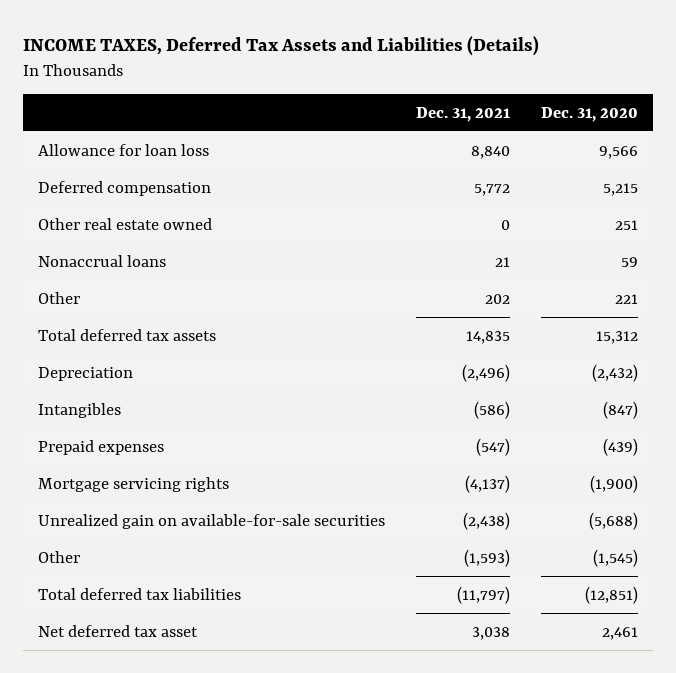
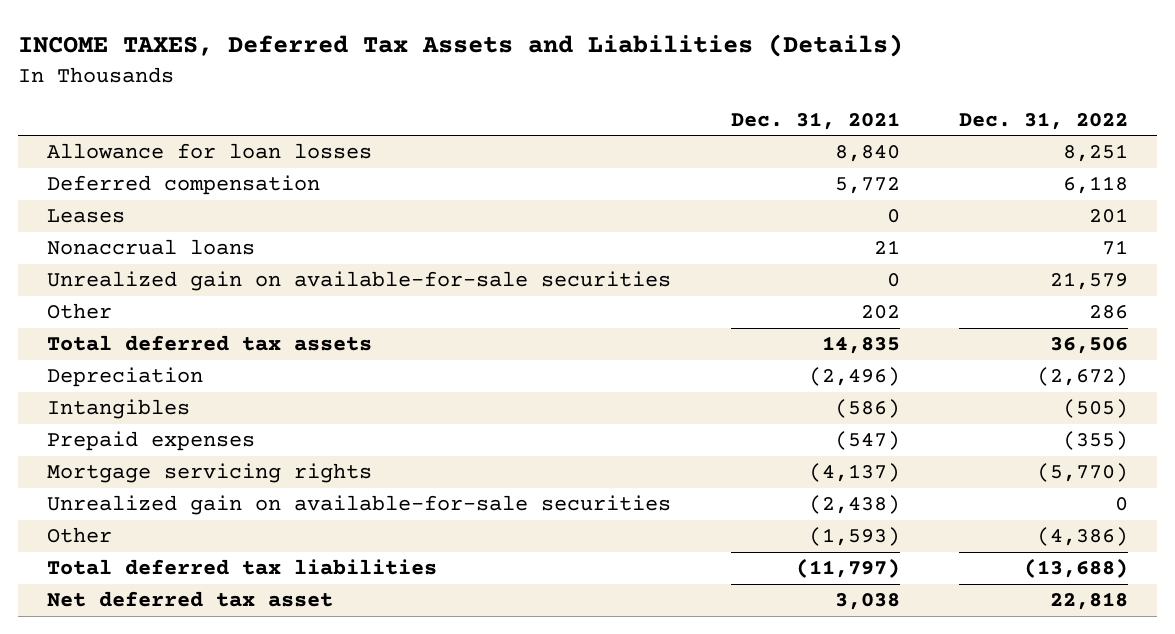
- | Dec. 31, 2021 | Dec. 31, 2020
+ | Dec. 31, 2021 | Dec. 31, 2022
- Allowance for loan loss | 8,840 | 9,566
+ Allowance for loan losses | 8,840 | 8,251
- Other real estate owned | 0 | 251
+ Leases | 0 | 201
+ Unrealized gain on available-for-sale securities | 0 | 21,579

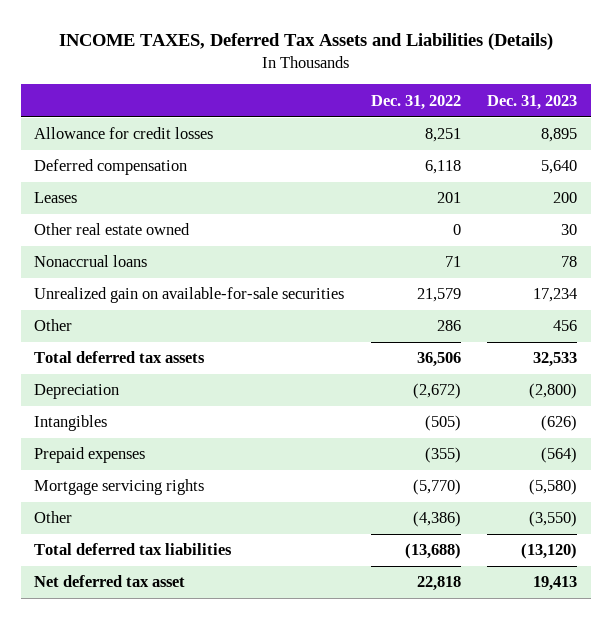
- | Dec. 31, 2021 | Dec. 31, 2022
+ | Dec. 31, 2022 | Dec. 31, 2023
- Allowance for loan losses | 8,840 | 8,251
+ Allowance for credit losses | 8,251 | 8,895
+ Other real estate owned | 0 | 30
- Unrealized gain on available-for-sale securities | (2,438) | 0

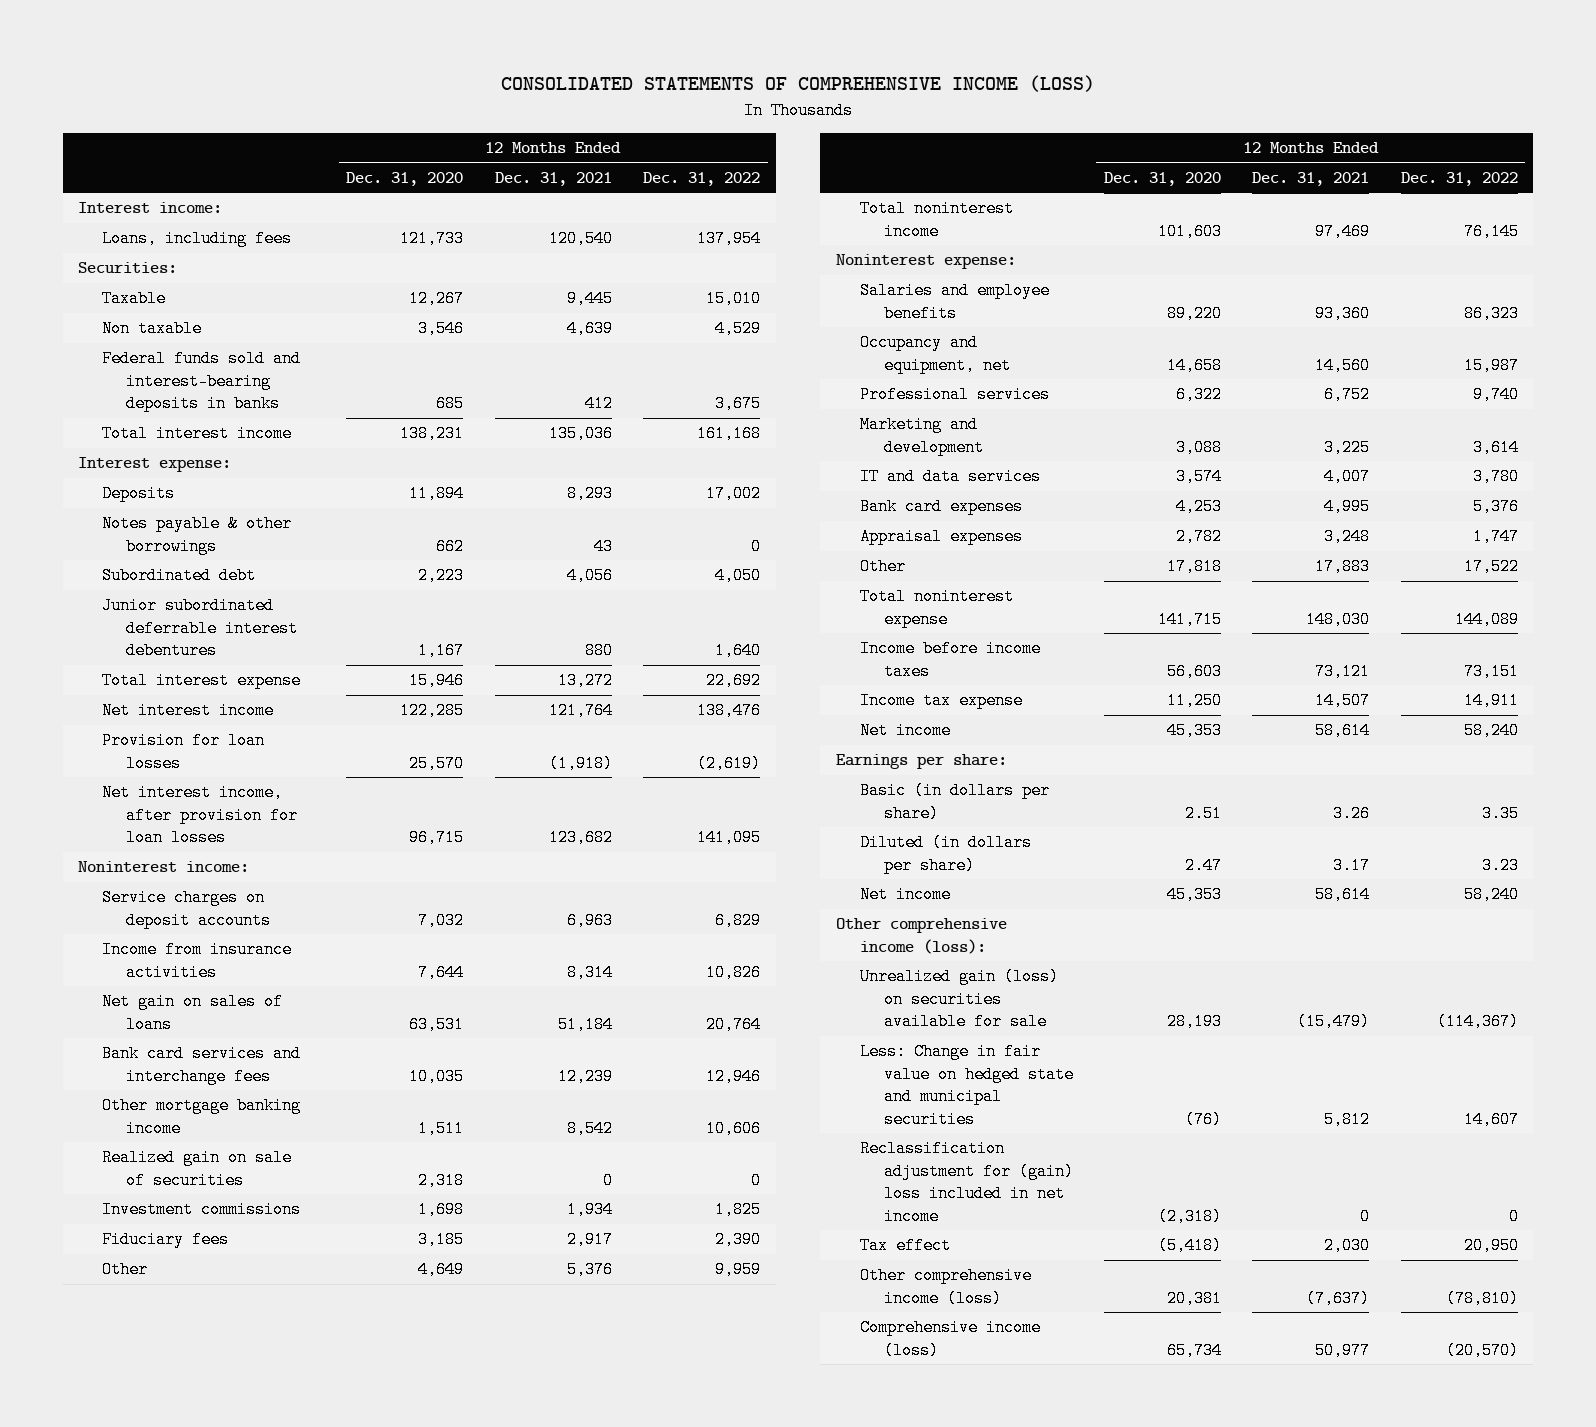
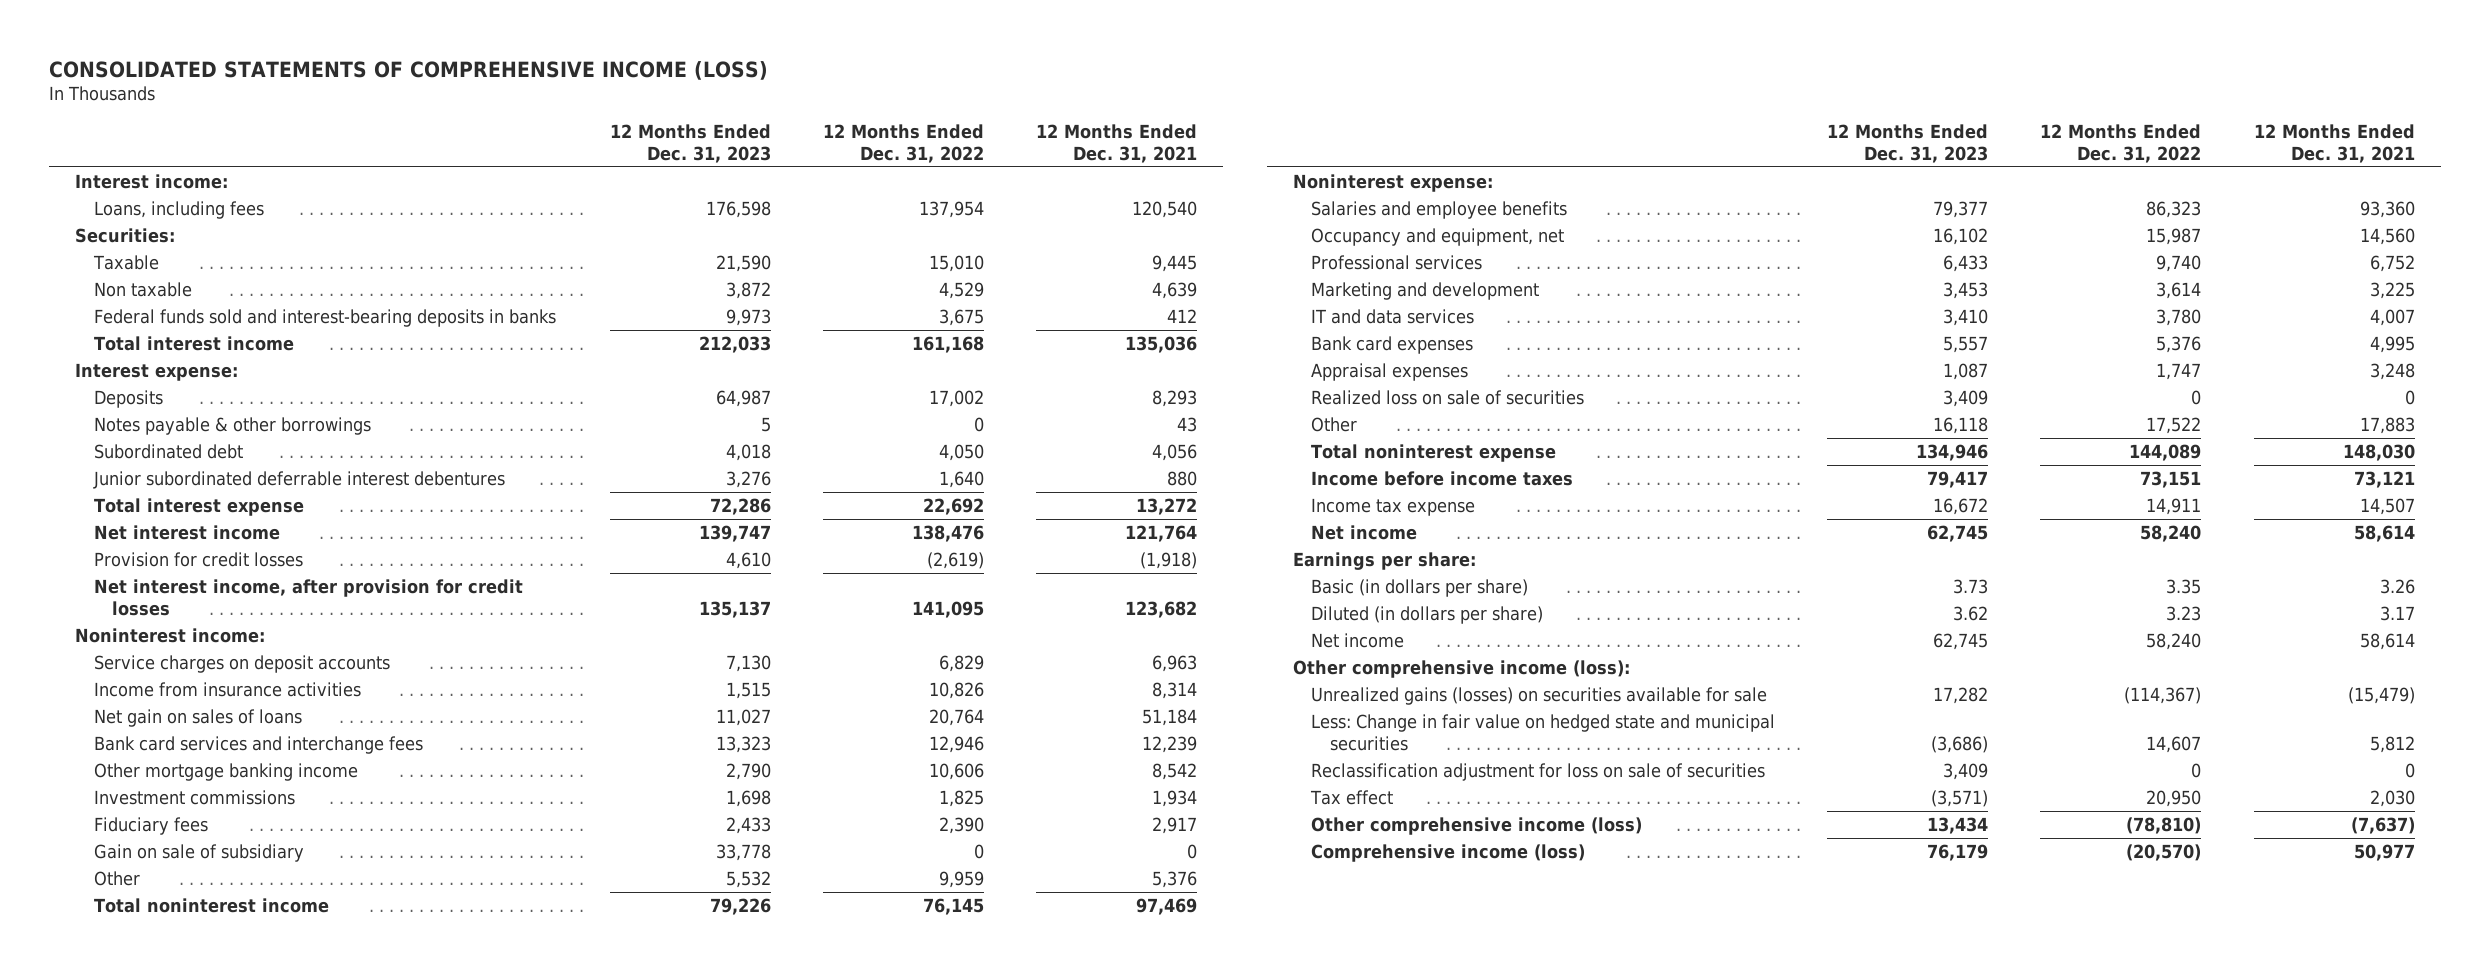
- | 12 Months Ended Dec. 31, 2020 | 12 Months Ended Dec. 31, 2021 | 12 Months Ended Dec. 31, 2022
+ | 12 Months Ended Dec. 31, 2023 | 12 Months Ended Dec. 31, 2022 | 12 Months Ended Dec. 31, 2021
- Provision for loan losses | 25,570 | (1,918) | (2,619)
- Net interest income, after provision for loan losses | 96,715 | 123,682 | 141,095
+ Provision for credit losses | 4,610 | (2,619) | (1,918)
+ Net interest income, after provision for credit losses | 135,137 | 141,095 | 123,682
- Realized gain on sale of securities | 2,318 | 0 | 0
+ Gain on sale of subsidiary | 33,778 | 0 | 0
+ Realized loss on sale of securities | 3,409 | 0 | 0
- Unrealized gain (loss) on securities available for sale | 28,193 | (15,479) | (114,367)
+ Unrealized gains (losses) on securities available for sale | 17,282 | (114,367) | (15,479)
- Reclassification adjustment for (gain) loss included in net income | (2,318) | 0 | 0
+ Reclassification adjustment for loss on sale of securities | 3,409 | 0 | 0

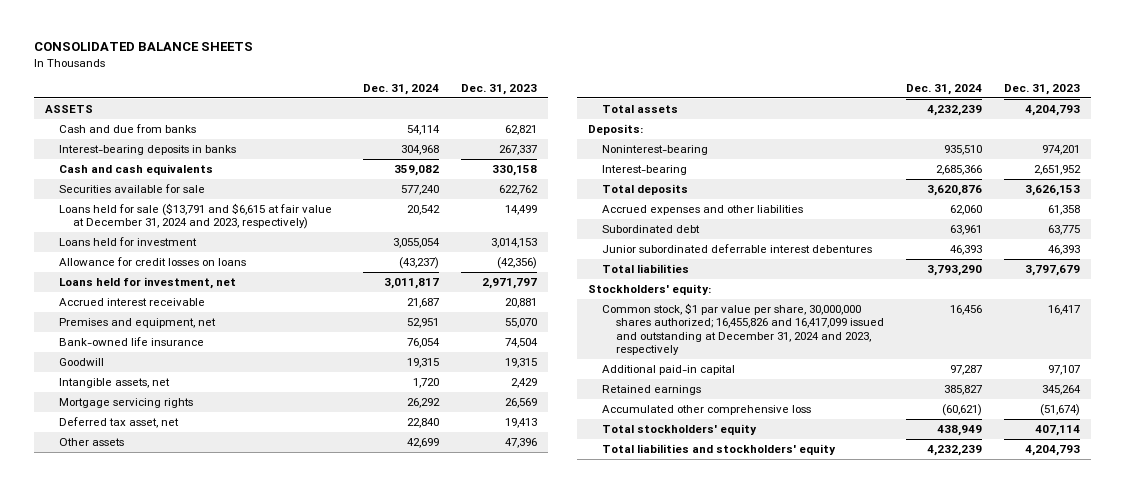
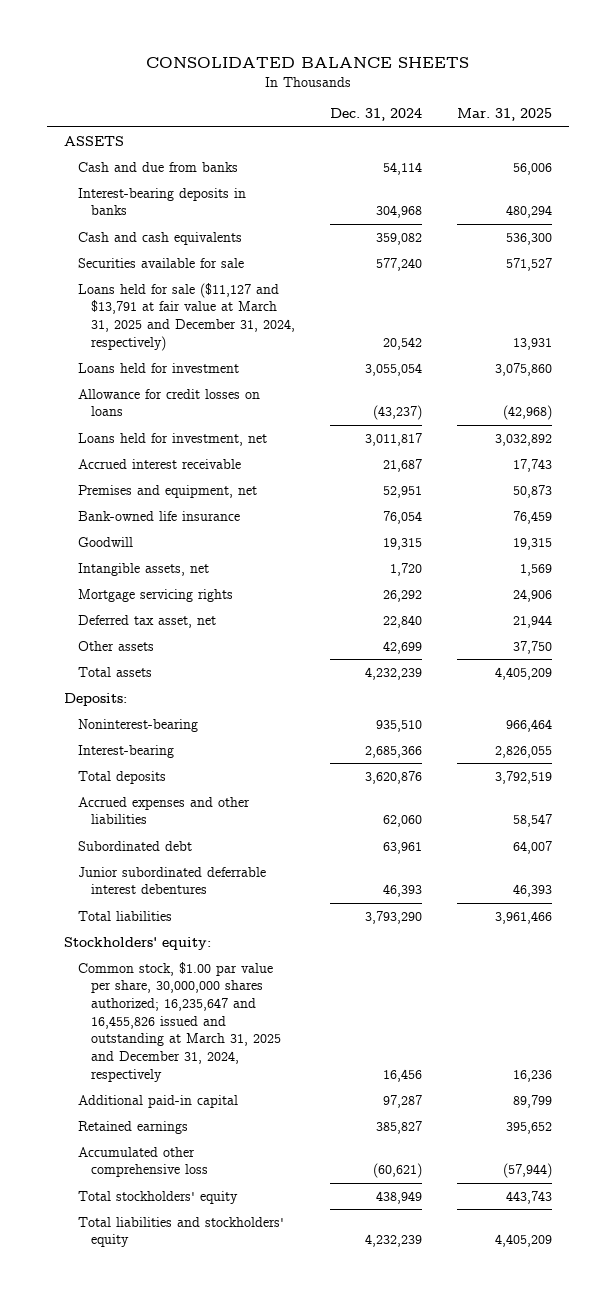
- | Dec. 31, 2024 | Dec. 31, 2023
+ | Dec. 31, 2024 | Mar. 31, 2025
- Loans held for sale ($13,791 and $6,615 at fair value at December 31, 2024 and 2023, respectively) | 20,542 | 14,499
+ Loans held for sale ($11,127 and $13,791 at fair value at March 31, 2025 and December 31, 2024, respectively) | 20,542 | 13,931
- Common stock, $1 par value per share, 30,000,000 shares authorized; 16,455,826 and 16,417,099 issued and outstanding at December 31, 2024 and 2023, respectively | 16,456 | 16,417
+ Common stock, $1.00 par value per share, 30,000,000 shares authorized; 16,235,647 and 16,455,826 issued and outstanding at March 31, 2025 and December 31, 2024, respectively | 16,456 | 16,236

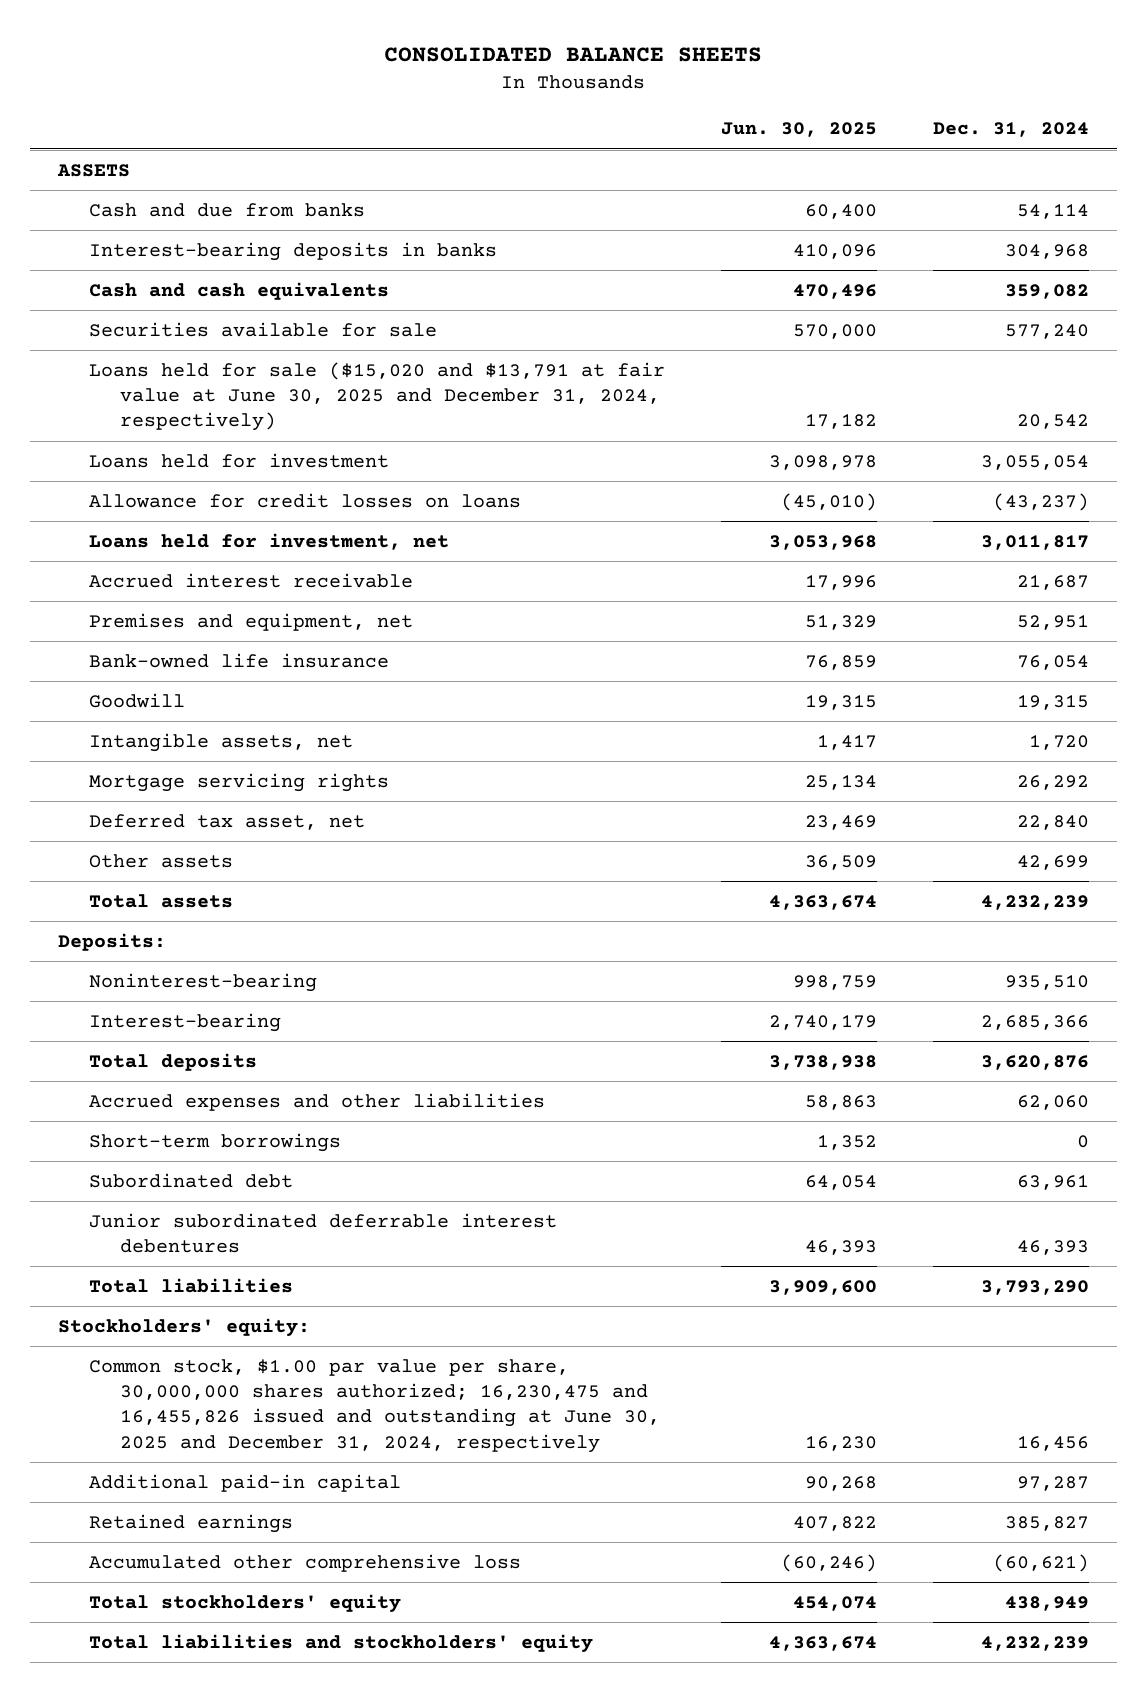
- | Dec. 31, 2024 | Mar. 31, 2025
+ | Jun. 30, 2025 | Dec. 31, 2024
- Loans held for sale ($11,127 and $13,791 at fair value at March 31, 2025 and December 31, 2024, respectively) | 20,542 | 13,931
+ Loans held for sale ($15,020 and $13,791 at fair value at June 30, 2025 and December 31, 2024, respectively) | 17,182 | 20,542
+ Short-term borrowings | 1,352 | 0
- Common stock, $1.00 par value per share, 30,000,000 shares authorized; 16,235,647 and 16,455,826 issued and outstanding at March 31, 2025 and December 31, 2024, respectively | 16,456 | 16,236
+ Common stock, $1.00 par value per share, 30,000,000 shares authorized; 16,230,475 and 16,455,826 issued and outstanding at June 30, 2025 and December 31, 2024, respectively | 16,230 | 16,456

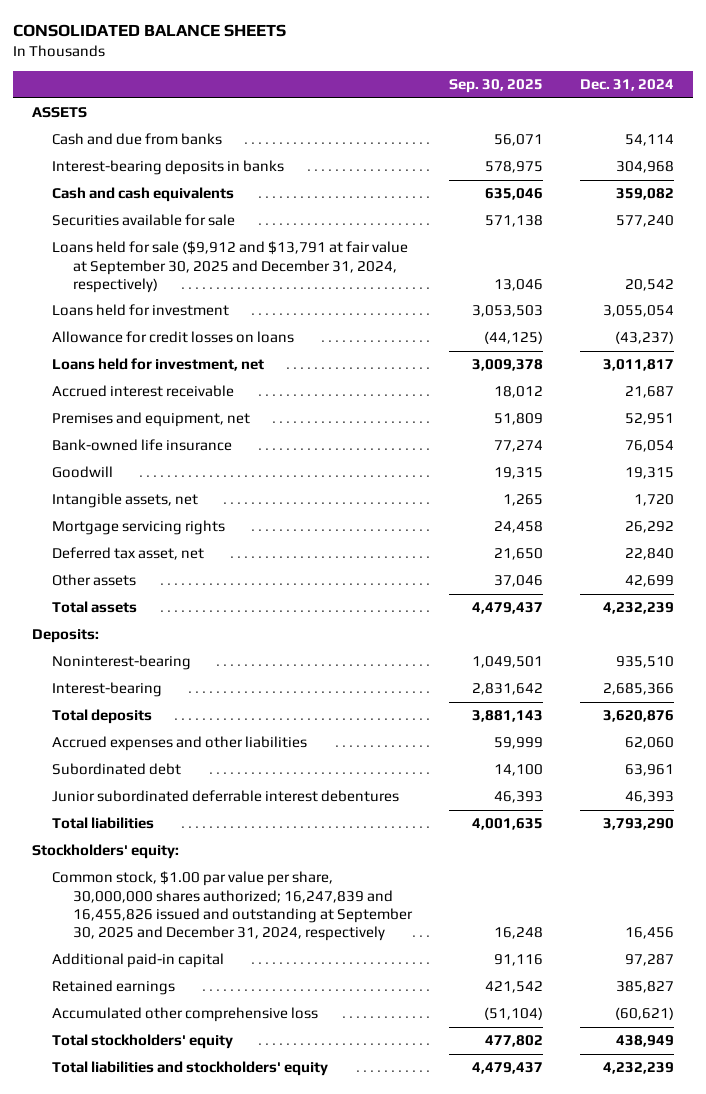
- | Jun. 30, 2025 | Dec. 31, 2024
+ | Sep. 30, 2025 | Dec. 31, 2024
- Loans held for sale ($15,020 and $13,791 at fair value at June 30, 2025 and December 31, 2024, respectively) | 17,182 | 20,542
+ Loans held for sale ($9,912 and $13,791 at fair value at September 30, 2025 and December 31, 2024, respectively) | 13,046 | 20,542
- Short-term borrowings | 1,352 | 0
- Common stock, $1.00 par value per share, 30,000,000 shares authorized; 16,230,475 and 16,455,826 issued and outstanding at June 30, 2025 and December 31, 2024, respectively | 16,230 | 16,456
+ Common stock, $1.00 par value per share, 30,000,000 shares authorized; 16,247,839 and 16,455,826 issued and outstanding at September 30, 2025 and December 31, 2024, respectively | 16,248 | 16,456

